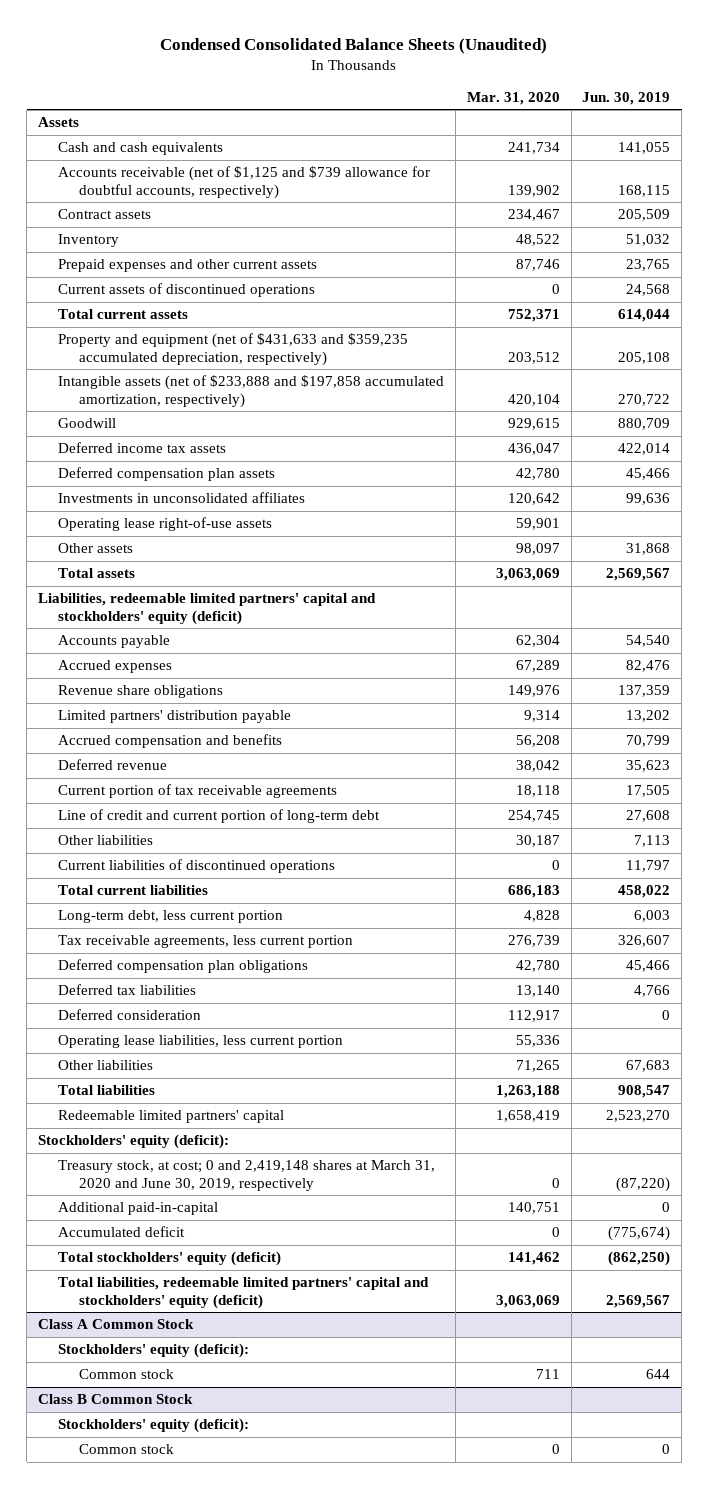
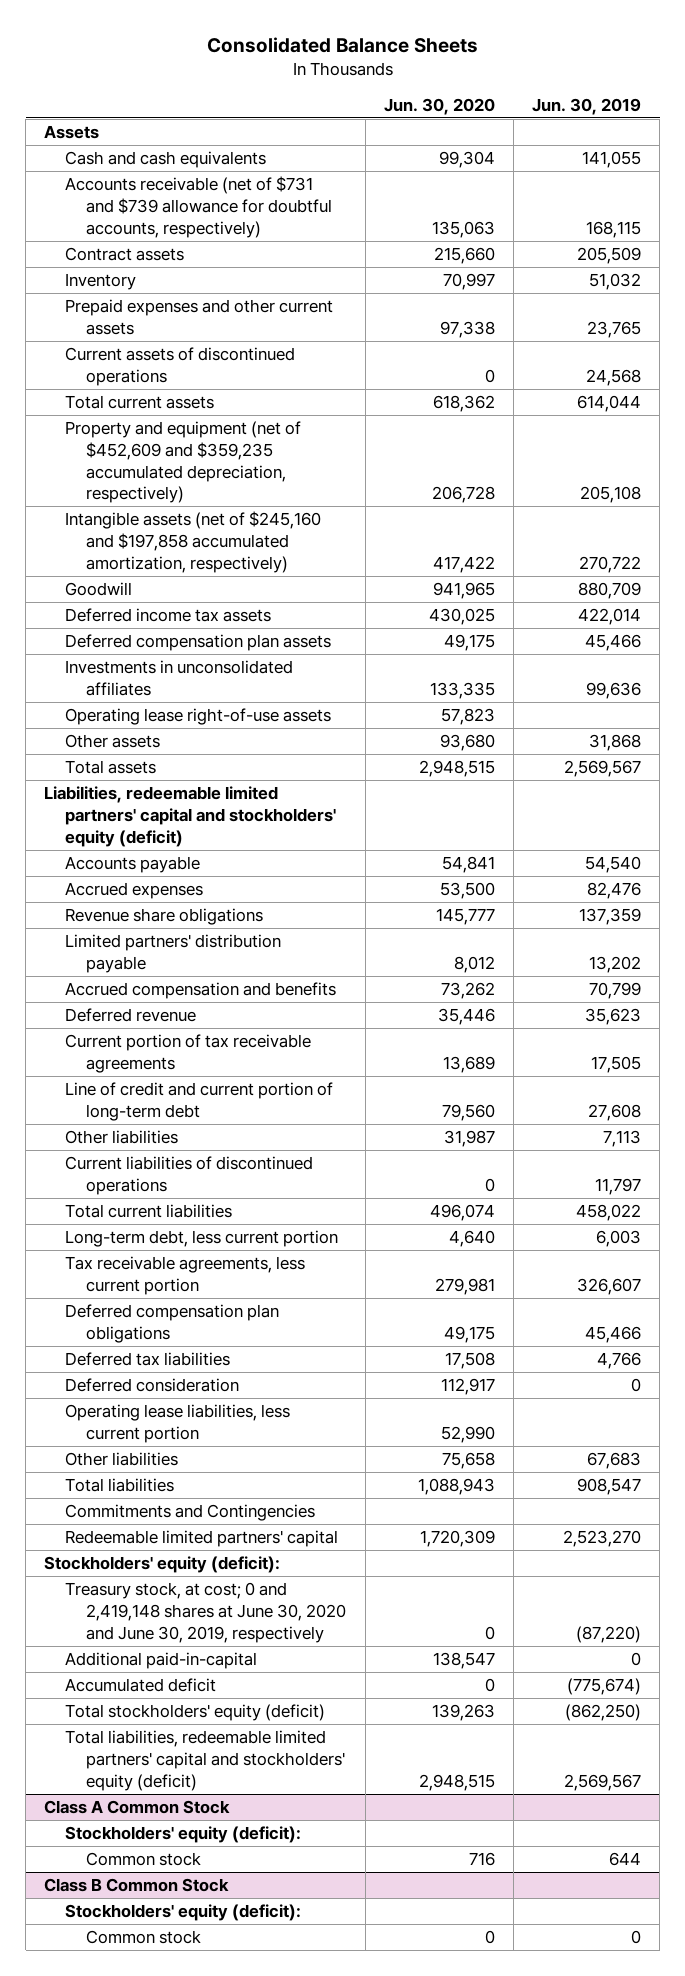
- Condensed Consolidated Balance Sheets (Unaudited)
+ Consolidated Balance Sheets
- | Mar. 31, 2020 | Jun. 30, 2019
+ | Jun. 30, 2020 | Jun. 30, 2019
- Accounts receivable (net of $1,125 and $739 allowance for doubtful accounts, respectively) | 139,902 | 168,115
+ Accounts receivable (net of $731 and $739 allowance for doubtful accounts, respectively) | 135,063 | 168,115
- Property and equipment (net of $431,633 and $359,235 accumulated depreciation, respectively) | 203,512 | 205,108
- Intangible assets (net of $233,888 and $197,858 accumulated amortization, respectively) | 420,104 | 270,722
+ Property and equipment (net of $452,609 and $359,235 accumulated depreciation, respectively) | 206,728 | 205,108
+ Intangible assets (net of $245,160 and $197,858 accumulated amortization, respectively) | 417,422 | 270,722
+ Commitments and Contingencies
- Treasury stock, at cost; 0 and 2,419,148 shares at March 31, 2020 and June 30, 2019, respectively | 0 | (87,220)
+ Treasury stock, at cost; 0 and 2,419,148 shares at June 30, 2020 and June 30, 2019, respectively | 0 | (87,220)

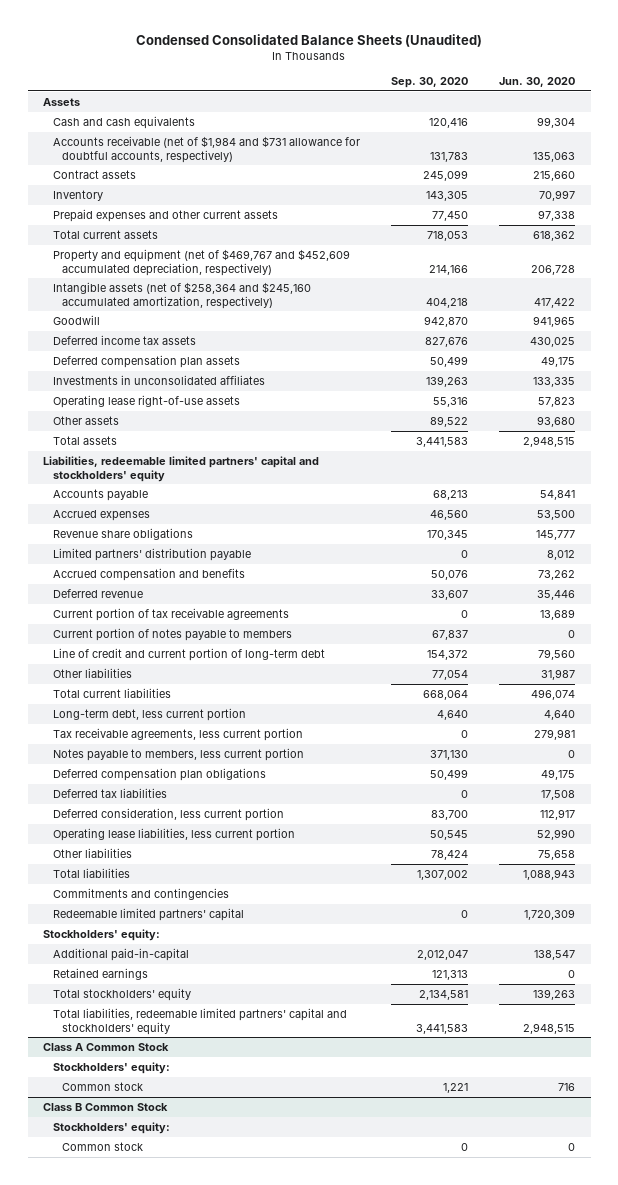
- Consolidated Balance Sheets
+ Condensed Consolidated Balance Sheets (Unaudited)
- | Jun. 30, 2020 | Jun. 30, 2019
+ | Sep. 30, 2020 | Jun. 30, 2020
- Accounts receivable (net of $731 and $739 allowance for doubtful accounts, respectively) | 135,063 | 168,115
+ Accounts receivable (net of $1,984 and $731 allowance for doubtful accounts, respectively) | 131,783 | 135,063
- Current assets of discontinued operations | 0 | 24,568
- Property and equipment (net of $452,609 and $359,235 accumulated depreciation, respectively) | 206,728 | 205,108
- Intangible assets (net of $245,160 and $197,858 accumulated amortization, respectively) | 417,422 | 270,722
+ Property and equipment (net of $469,767 and $452,609 accumulated depreciation, respectively) | 214,166 | 206,728
+ Intangible assets (net of $258,364 and $245,160 accumulated amortization, respectively) | 404,218 | 417,422
- Liabilities, redeemable limited partners' capital and stockholders' equity (deficit)
+ Liabilities, redeemable limited partners' capital and stockholders' equity
+ Current portion of notes payable to members | 67,837 | 0
- Current liabilities of discontinued operations | 0 | 11,797
+ Notes payable to members, less current portion | 371,130 | 0
- Deferred consideration | 112,917 | 0
+ Deferred consideration, less current portion | 83,700 | 112,917
- Commitments and Contingencies
+ Commitments and contingencies
- Stockholders' equity (deficit):
- Treasury stock, at cost; 0 and 2,419,148 shares at June 30, 2020 and June 30, 2019, respectively | 0 | (87,220)
+ Stockholders' equity:
- Accumulated deficit | 0 | (775,674)
- Total stockholders' equity (deficit) | 139,263 | (862,250)
- Total liabilities, redeemable limited partners' capital and stockholders' equity (deficit) | 2,948,515 | 2,569,567
+ Retained earnings | 121,313 | 0
+ Total stockholders' equity | 2,134,581 | 139,263
+ Total liabilities, redeemable limited partners' capital and stockholders' equity | 3,441,583 | 2,948,515
@ Class A Common Stock
- Stockholders' equity (deficit):
+ Stockholders' equity:
@ Class B Common Stock
- Stockholders' equity (deficit):
+ Stockholders' equity:

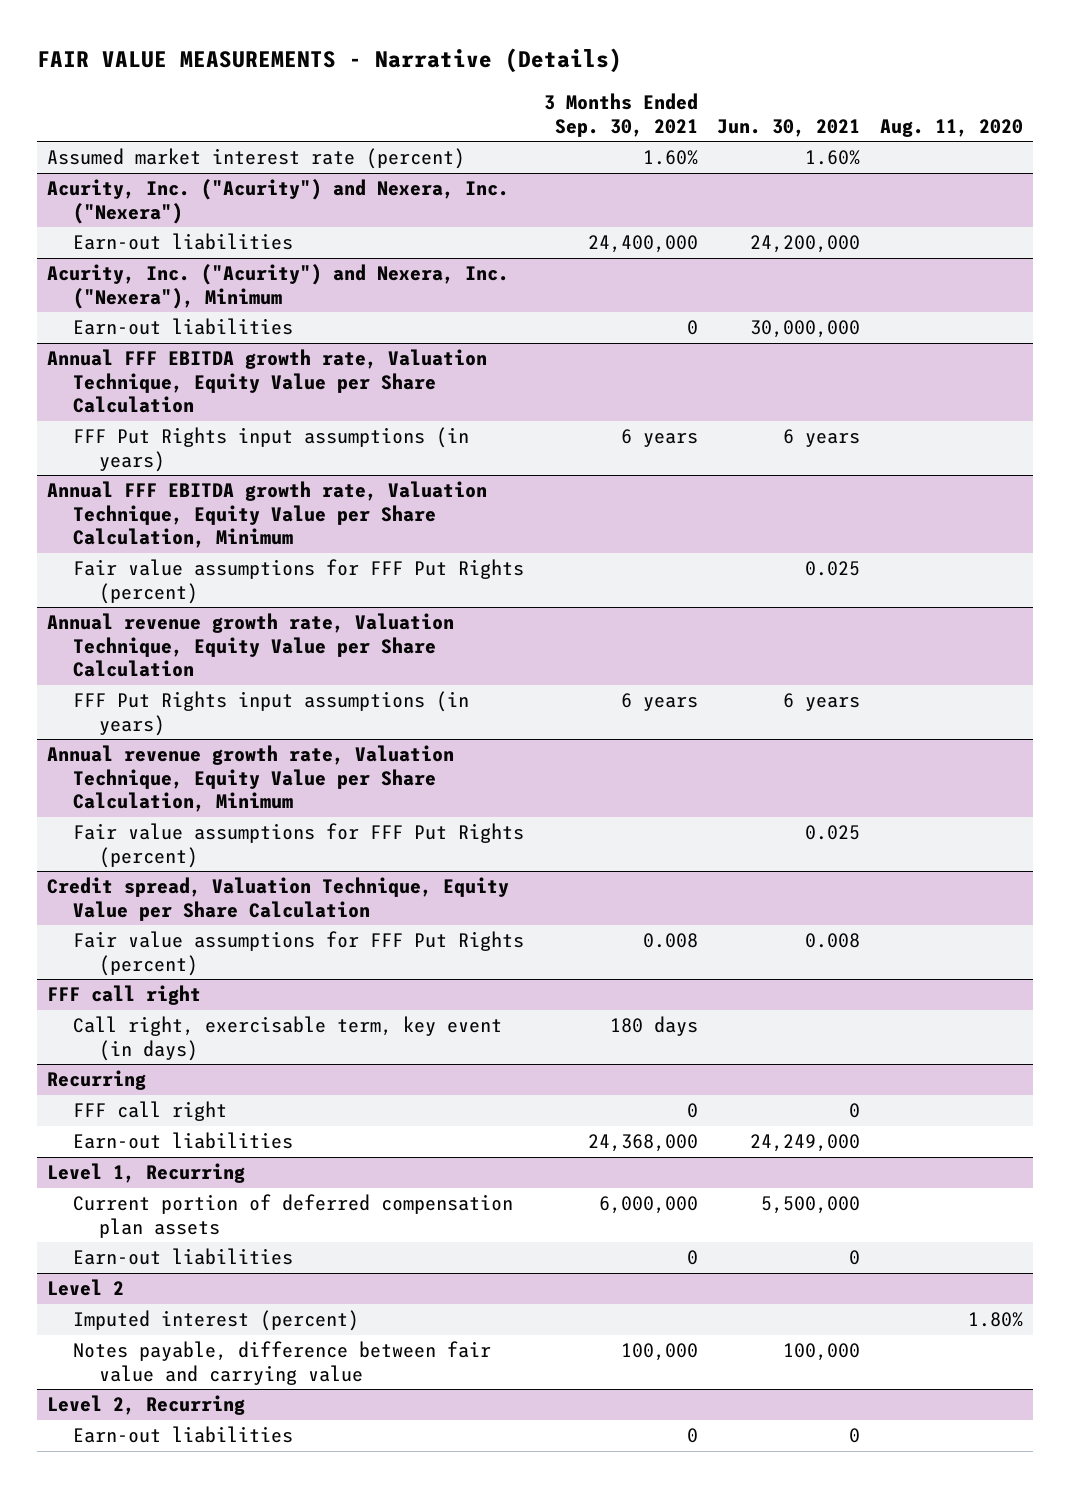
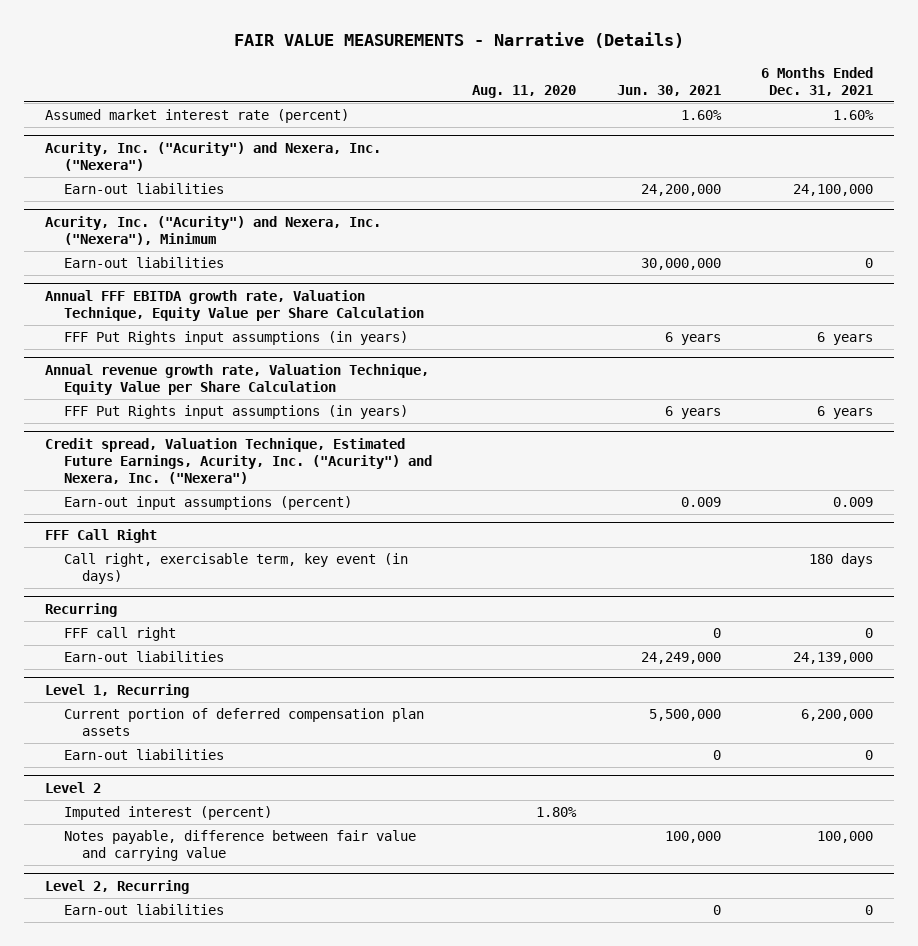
- | 3 Months Ended Sep. 30, 2021 | Jun. 30, 2021 | Aug. 11, 2020
+ | Aug. 11, 2020 | Jun. 30, 2021 | 6 Months Ended Dec. 31, 2021
- Annual FFF EBITDA growth rate, Valuation Technique, Equity Value per Share Calculation, Minimum
- Fair value assumptions for FFF Put Rights (percent) | | 0.025 |
- Annual revenue growth rate, Valuation Technique, Equity Value per Share Calculation, Minimum
- Fair value assumptions for FFF Put Rights (percent) | | 0.025 |
- Credit spread, Valuation Technique, Equity Value per Share Calculation
- Fair value assumptions for FFF Put Rights (percent) | 0.008 | 0.008 |
- FFF call right
+ Credit spread, Valuation Technique, Estimated Future Earnings, Acurity, Inc. ("Acurity") and Nexera, Inc. ("Nexera")
+ Earn-out input assumptions (percent) | | 0.009 | 0.009
+ FFF Call Right

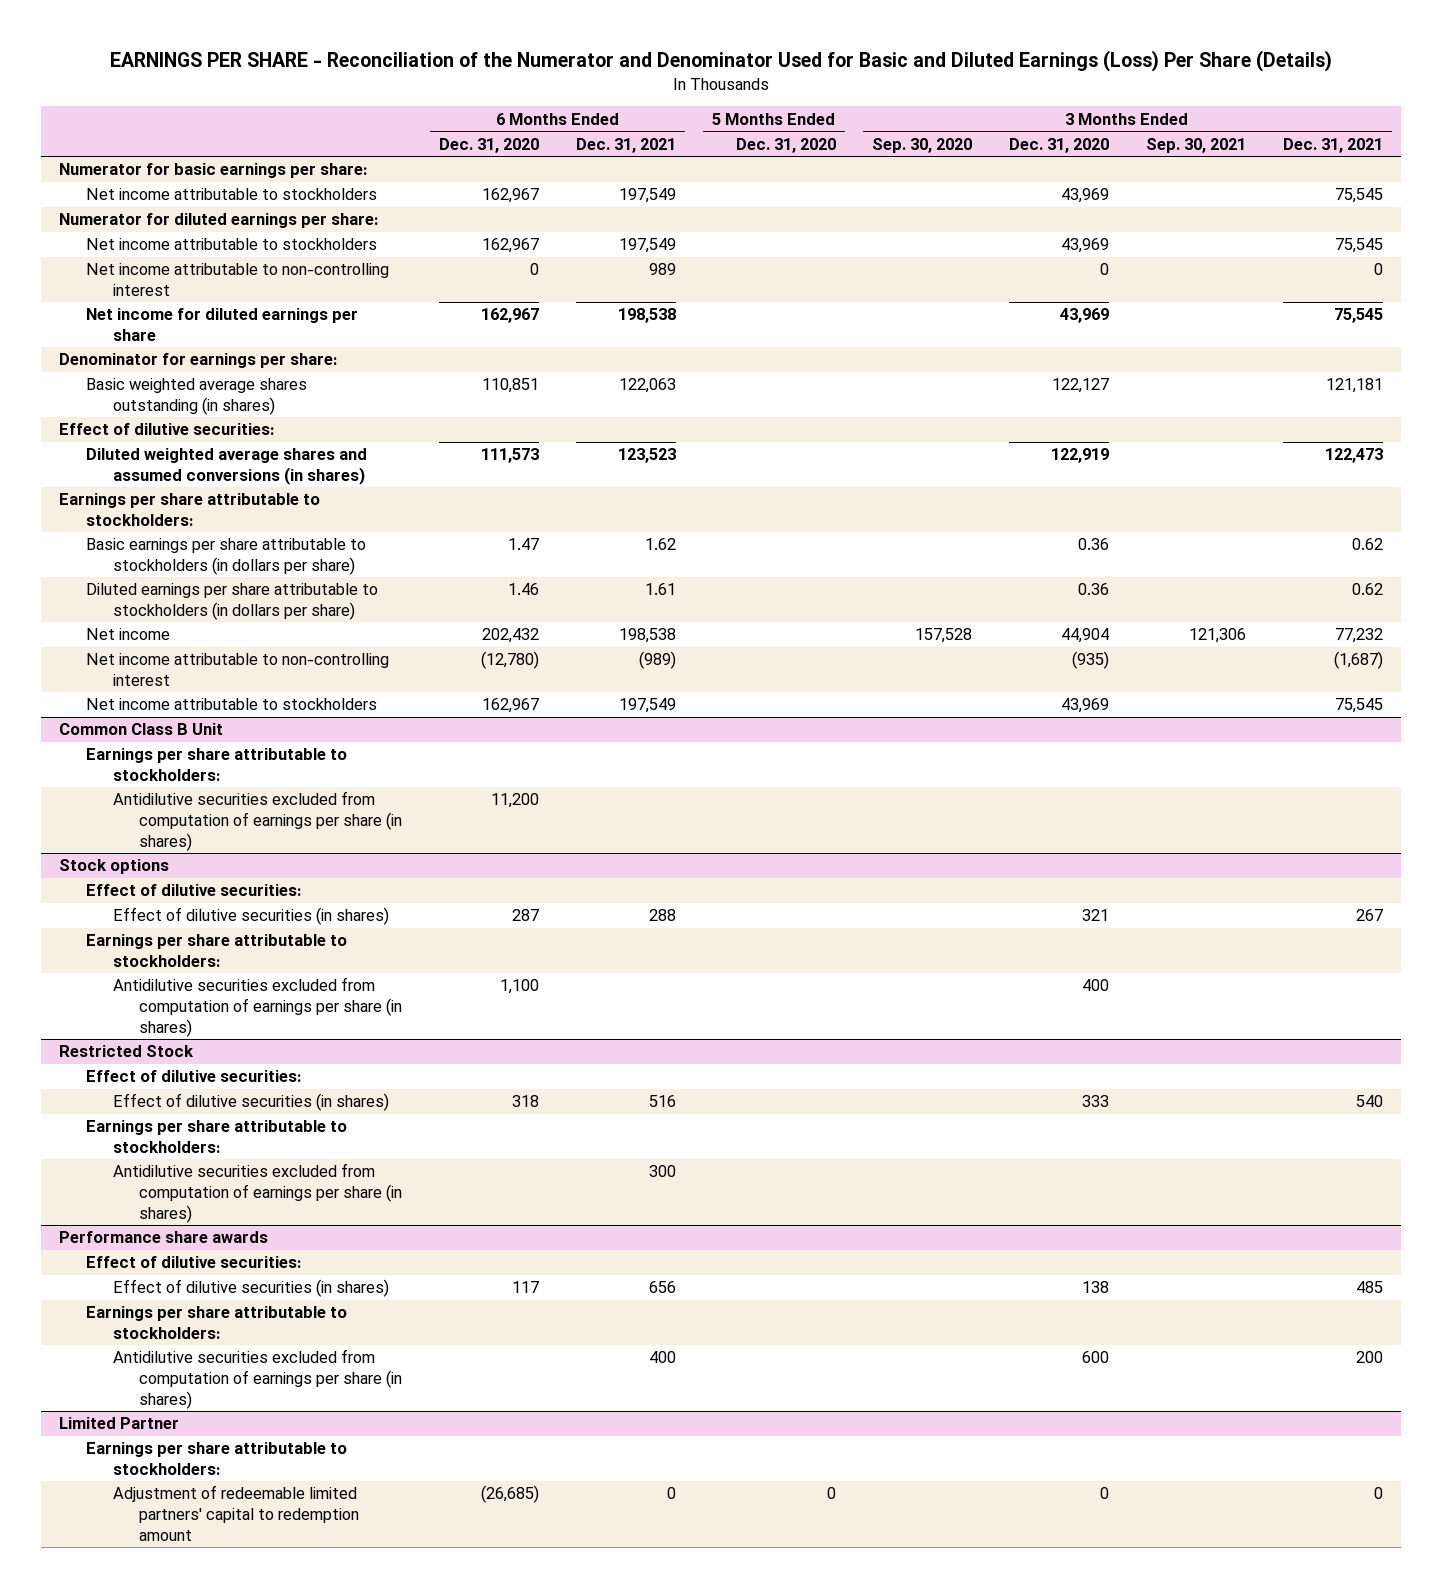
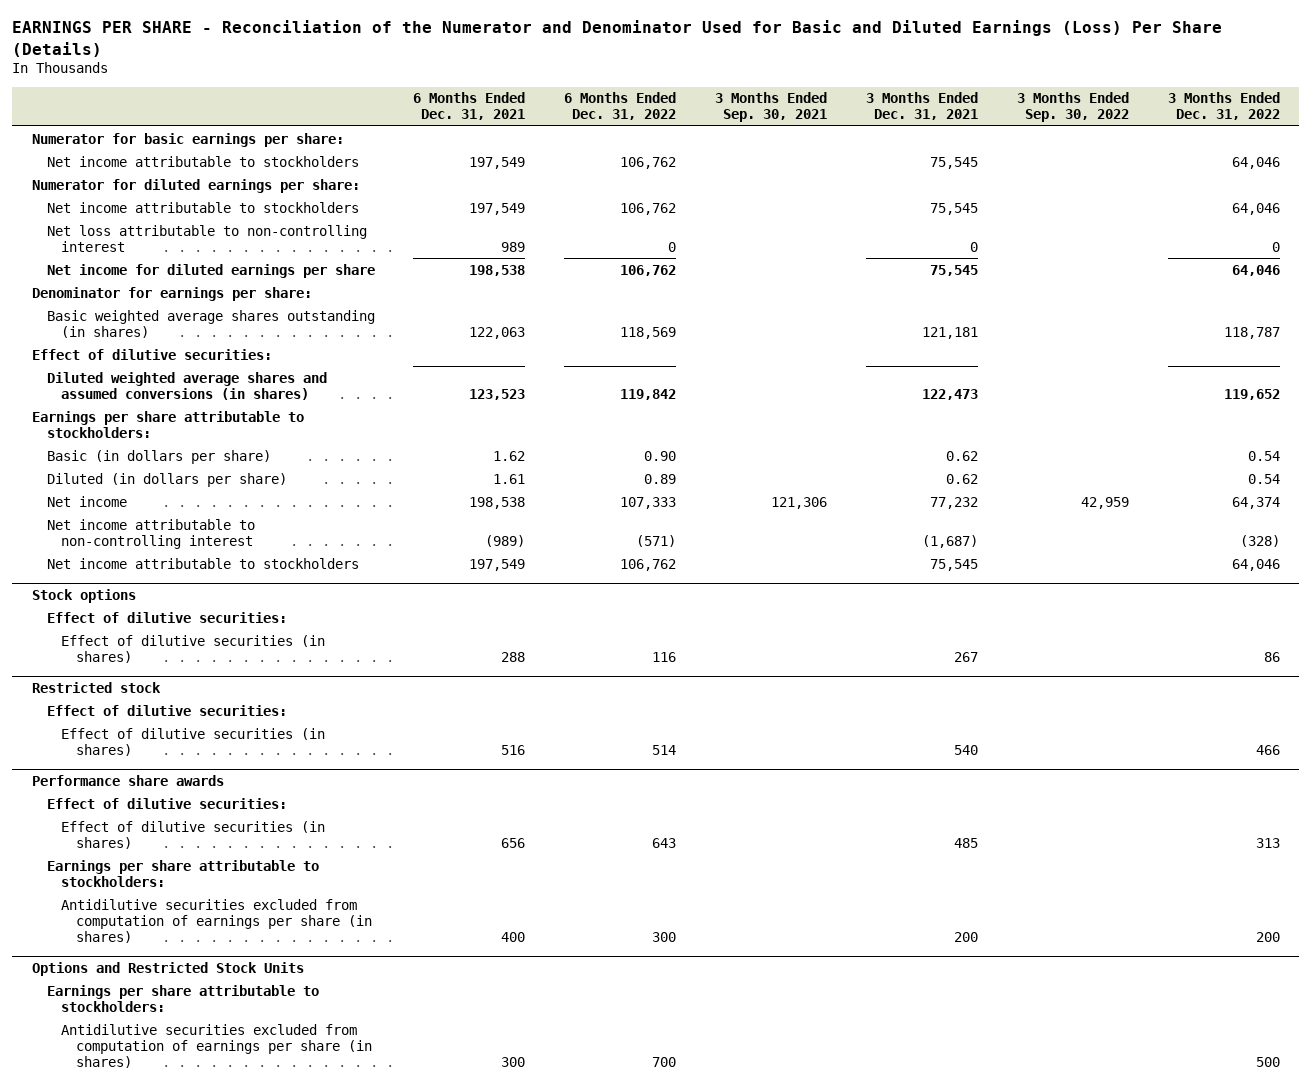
- | 6 Months Ended Dec. 31, 2020 | 6 Months Ended Dec. 31, 2021 | 5 Months Ended Dec. 31, 2020 | 3 Months Ended Sep. 30, 2020 | 3 Months Ended Dec. 31, 2020 | 3 Months Ended Sep. 30, 2021 | 3 Months Ended Dec. 31, 2021
+ | 6 Months Ended Dec. 31, 2021 | 6 Months Ended Dec. 31, 2022 | 3 Months Ended Sep. 30, 2021 | 3 Months Ended Dec. 31, 2021 | 3 Months Ended Sep. 30, 2022 | 3 Months Ended Dec. 31, 2022
- Net income attributable to non-controlling interest | 0 | 989 | | | 0 | | 0
+ Net loss attributable to non-controlling interest | 989 | 0 | | 0 | | 0
- Basic earnings per share attributable to stockholders (in dollars per share) | 1.47 | 1.62 | | | 0.36 | | 0.62
- Diluted earnings per share attributable to stockholders (in dollars per share) | 1.46 | 1.61 | | | 0.36 | | 0.62
+ Basic (in dollars per share) | 1.62 | 0.90 | | 0.62 | | 0.54
+ Diluted (in dollars per share) | 1.61 | 0.89 | | 0.62 | | 0.54
- Common Class B Unit
- Earnings per share attributable to stockholders:
- Antidilutive securities excluded from computation of earnings per share (in shares) | 11,200 | | | | | |
@ Stock options
- Earnings per share attributable to stockholders:
- Antidilutive securities excluded from computation of earnings per share (in shares) | 1,100 | | | | 400 | |
- Restricted Stock
+ Restricted stock
- Earnings per share attributable to stockholders:
- Antidilutive securities excluded from computation of earnings per share (in shares) | | 300 | | | | |
- Limited Partner
+ Options and Restricted Stock Units
- Adjustment of redeemable limited partners' capital to redemption amount | (26,685) | 0 | 0 | | 0 | | 0
+ Antidilutive securities excluded from computation of earnings per share (in shares) | 300 | 700 | | | | 500

